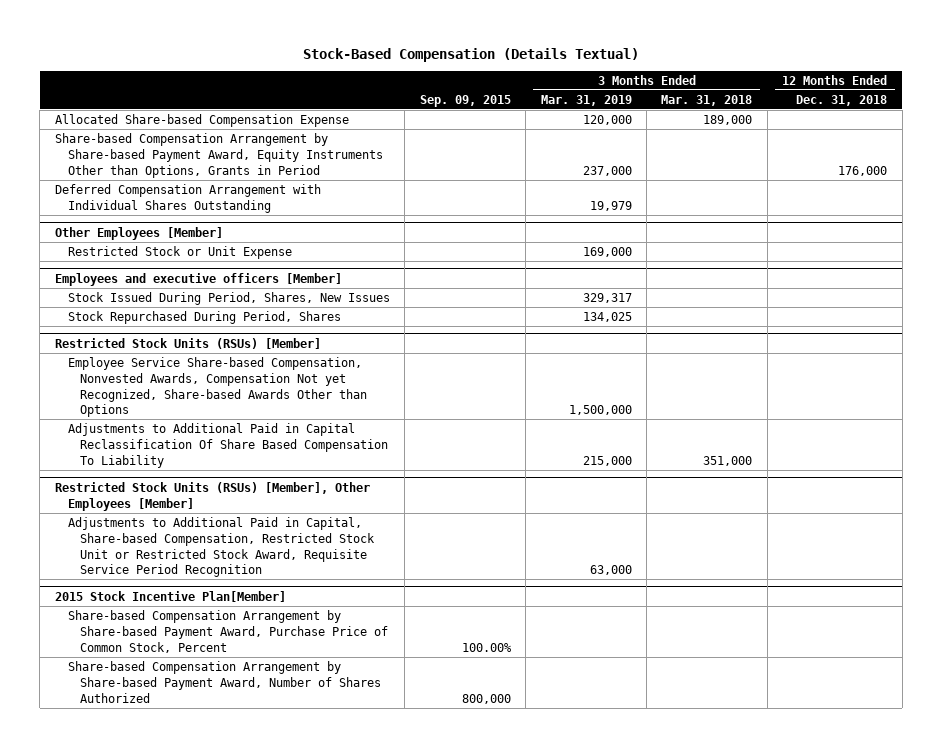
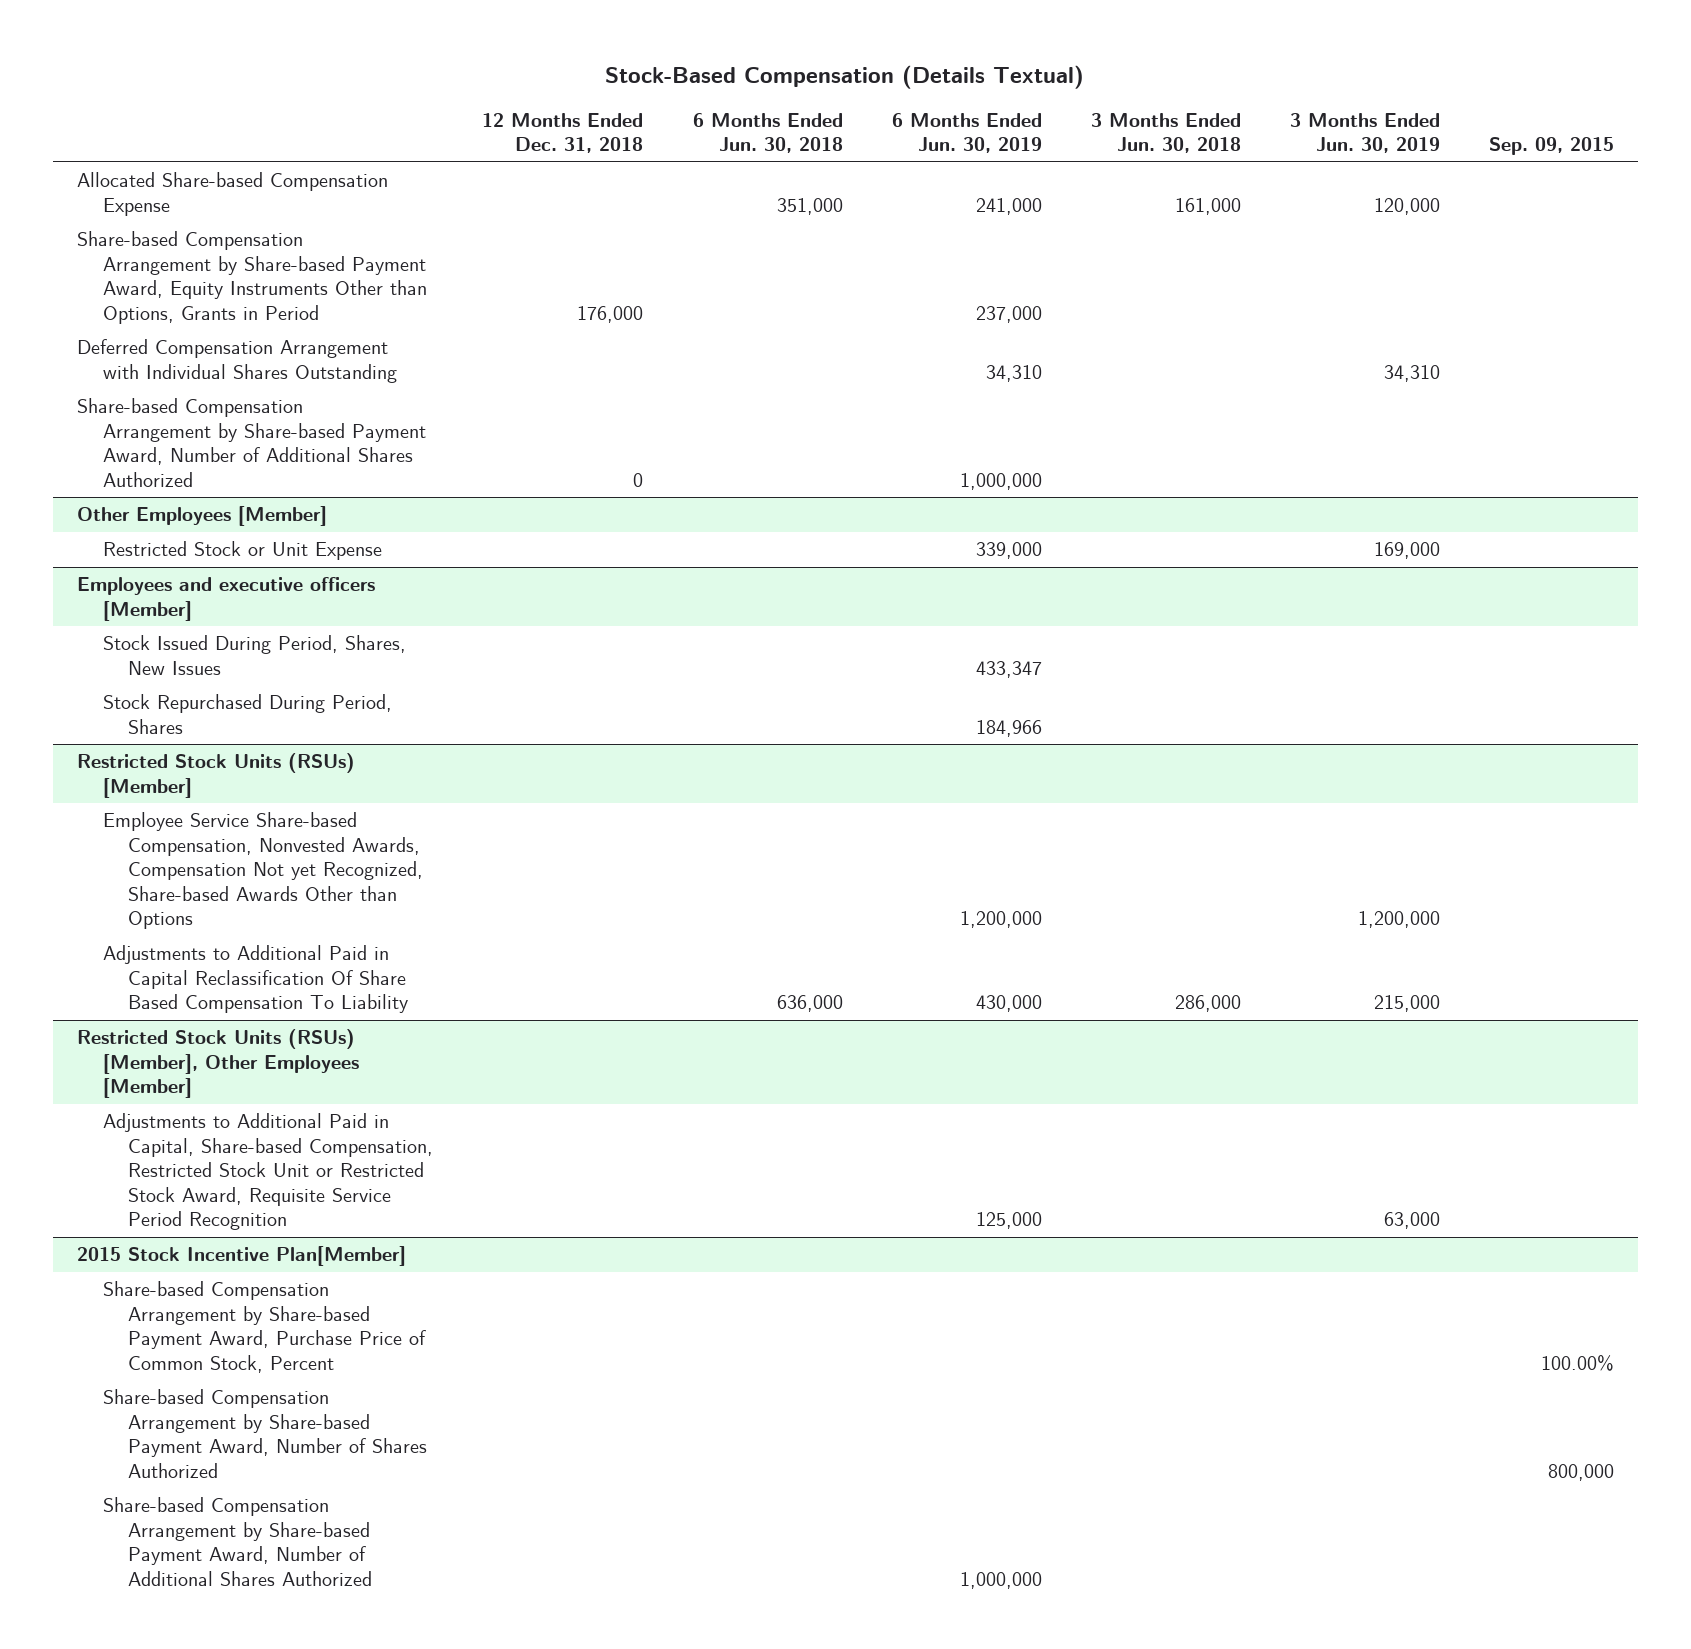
- | Sep. 09, 2015 | 3 Months Ended Mar. 31, 2019 | 3 Months Ended Mar. 31, 2018 | 12 Months Ended Dec. 31, 2018
+ | 12 Months Ended Dec. 31, 2018 | 6 Months Ended Jun. 30, 2018 | 6 Months Ended Jun. 30, 2019 | 3 Months Ended Jun. 30, 2018 | 3 Months Ended Jun. 30, 2019 | Sep. 09, 2015
+ Share-based Compensation Arrangement by Share-based Payment Award, Number of Additional Shares Authorized | 0 | | 1,000,000 | | |
@ 2015 Stock Incentive Plan[Member]
+ Share-based Compensation Arrangement by Share-based Payment Award, Number of Additional Shares Authorized | | | 1,000,000 | | |

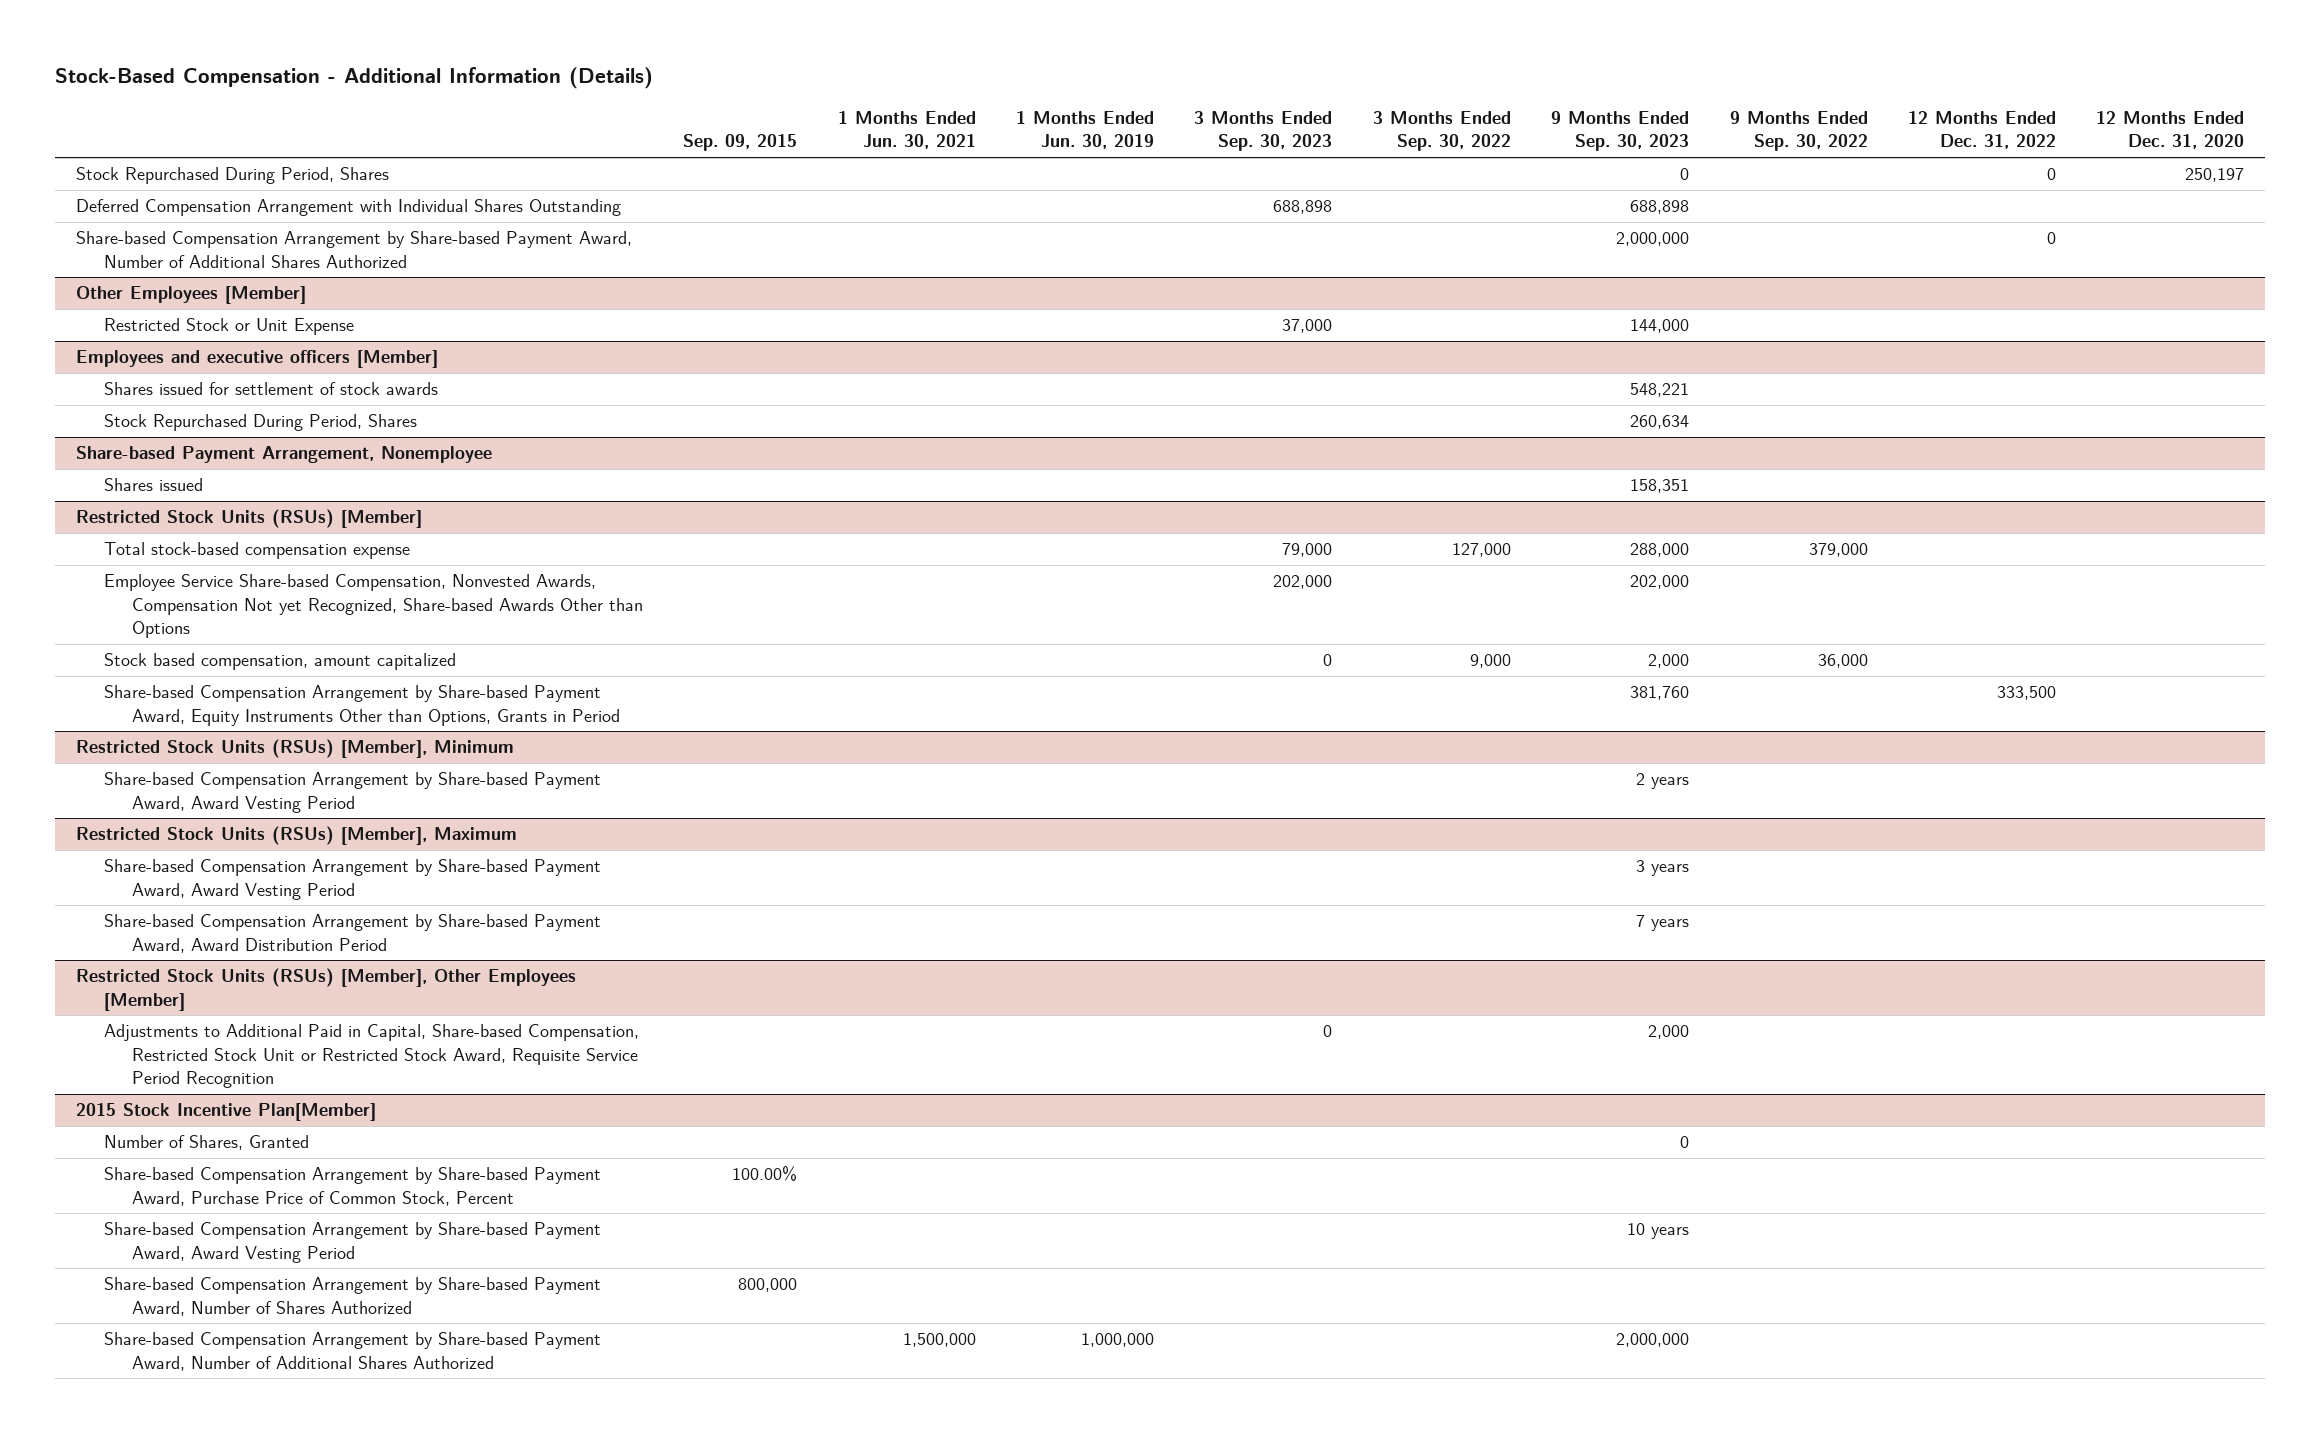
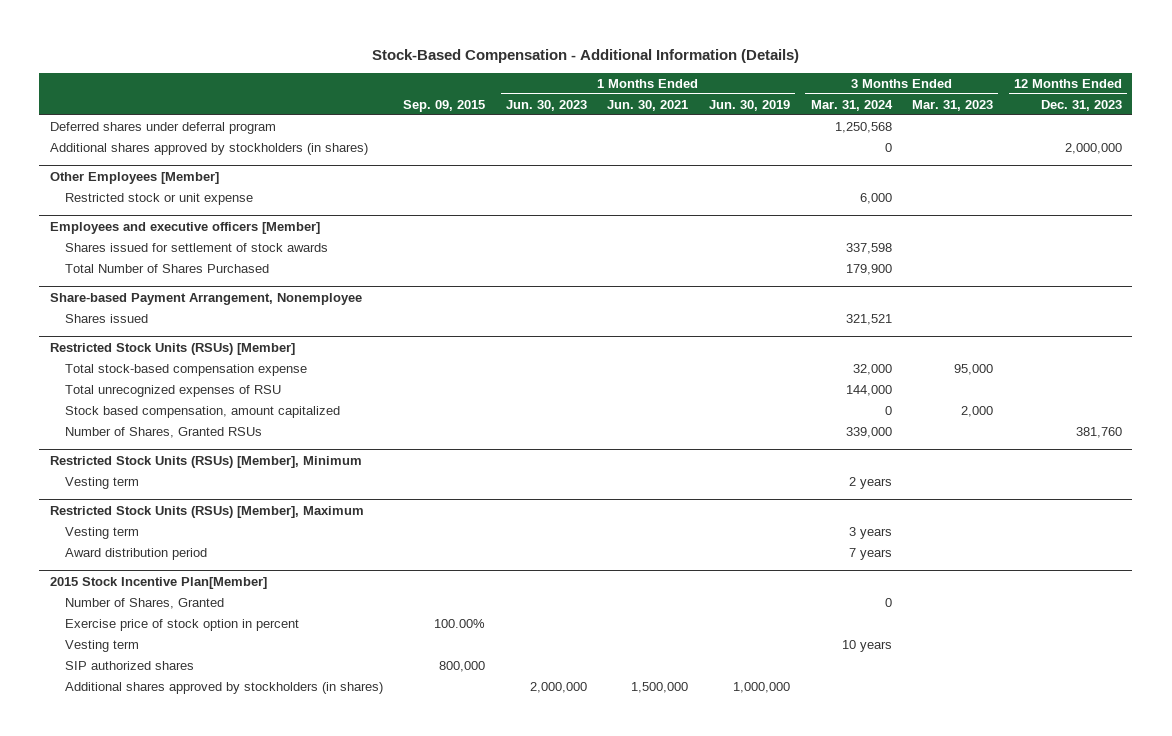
- | Sep. 09, 2015 | 1 Months Ended Jun. 30, 2021 | 1 Months Ended Jun. 30, 2019 | 3 Months Ended Sep. 30, 2023 | 3 Months Ended Sep. 30, 2022 | 9 Months Ended Sep. 30, 2023 | 9 Months Ended Sep. 30, 2022 | 12 Months Ended Dec. 31, 2022 | 12 Months Ended Dec. 31, 2020
+ | Sep. 09, 2015 | 1 Months Ended Jun. 30, 2023 | 1 Months Ended Jun. 30, 2021 | 1 Months Ended Jun. 30, 2019 | 3 Months Ended Mar. 31, 2024 | 3 Months Ended Mar. 31, 2023 | 12 Months Ended Dec. 31, 2023
- Stock Repurchased During Period, Shares | | | | | | 0 | | 0 | 250,197
- Deferred Compensation Arrangement with Individual Shares Outstanding | | | | 688,898 | | 688,898 | | |
- Share-based Compensation Arrangement by Share-based Payment Award, Number of Additional Shares Authorized | | | | | | 2,000,000 | | 0 |
+ Deferred shares under deferral program | | | | | 1,250,568 | |
+ Additional shares approved by stockholders (in shares) | | | | | 0 | | 2,000,000
@ Other Employees [Member]
- Restricted Stock or Unit Expense | | | | 37,000 | | 144,000 | | |
+ Restricted stock or unit expense | | | | | 6,000 | |
@ Employees and executive officers [Member]
- Stock Repurchased During Period, Shares | | | | | | 260,634 | | |
+ Total Number of Shares Purchased | | | | | 179,900 | |
@ Restricted Stock Units (RSUs) [Member]
- Employee Service Share-based Compensation, Nonvested Awards, Compensation Not yet Recognized, Share-based Awards Other than Options | | | | 202,000 | | 202,000 | | |
+ Total unrecognized expenses of RSU | | | | | 144,000 | |
- Share-based Compensation Arrangement by Share-based Payment Award, Equity Instruments Other than Options, Grants in Period | | | | | | 381,760 | | 333,500 |
+ Number of Shares, Granted RSUs | | | | | 339,000 | | 381,760
@ Restricted Stock Units (RSUs) [Member], Minimum
- Share-based Compensation Arrangement by Share-based Payment Award, Award Vesting Period | | | | | | 2 years | | |
+ Vesting term | | | | | 2 years | |
@ Restricted Stock Units (RSUs) [Member], Maximum
- Share-based Compensation Arrangement by Share-based Payment Award, Award Vesting Period | | | | | | 3 years | | |
- Share-based Compensation Arrangement by Share-based Payment Award, Award Distribution Period | | | | | | 7 years | | |
- Restricted Stock Units (RSUs) [Member], Other Employees [Member]
- Adjustments to Additional Paid in Capital, Share-based Compensation, Restricted Stock Unit or Restricted Stock Award, Requisite Service Period Recognition | | | | 0 | | 2,000 | | |
@ Restricted Stock Units (RSUs) [Member], Maximum
+ Vesting term | | | | | 3 years | |
+ Award distribution period | | | | | 7 years | |
@ 2015 Stock Incentive Plan[Member]
- Share-based Compensation Arrangement by Share-based Payment Award, Purchase Price of Common Stock, Percent | 100.00% | | | | | | | |
- Share-based Compensation Arrangement by Share-based Payment Award, Award Vesting Period | | | | | | 10 years | | |
- Share-based Compensation Arrangement by Share-based Payment Award, Number of Shares Authorized | 800,000 | | | | | | | |
- Share-based Compensation Arrangement by Share-based Payment Award, Number of Additional Shares Authorized | | 1,500,000 | 1,000,000 | | | 2,000,000 | | |
+ Exercise price of stock option in percent | 100.00% | | | | | |
+ Vesting term | | | | | 10 years | |
+ SIP authorized shares | 800,000 | | | | | |
+ Additional shares approved by stockholders (in shares) | | 2,000,000 | 1,500,000 | 1,000,000 | | |

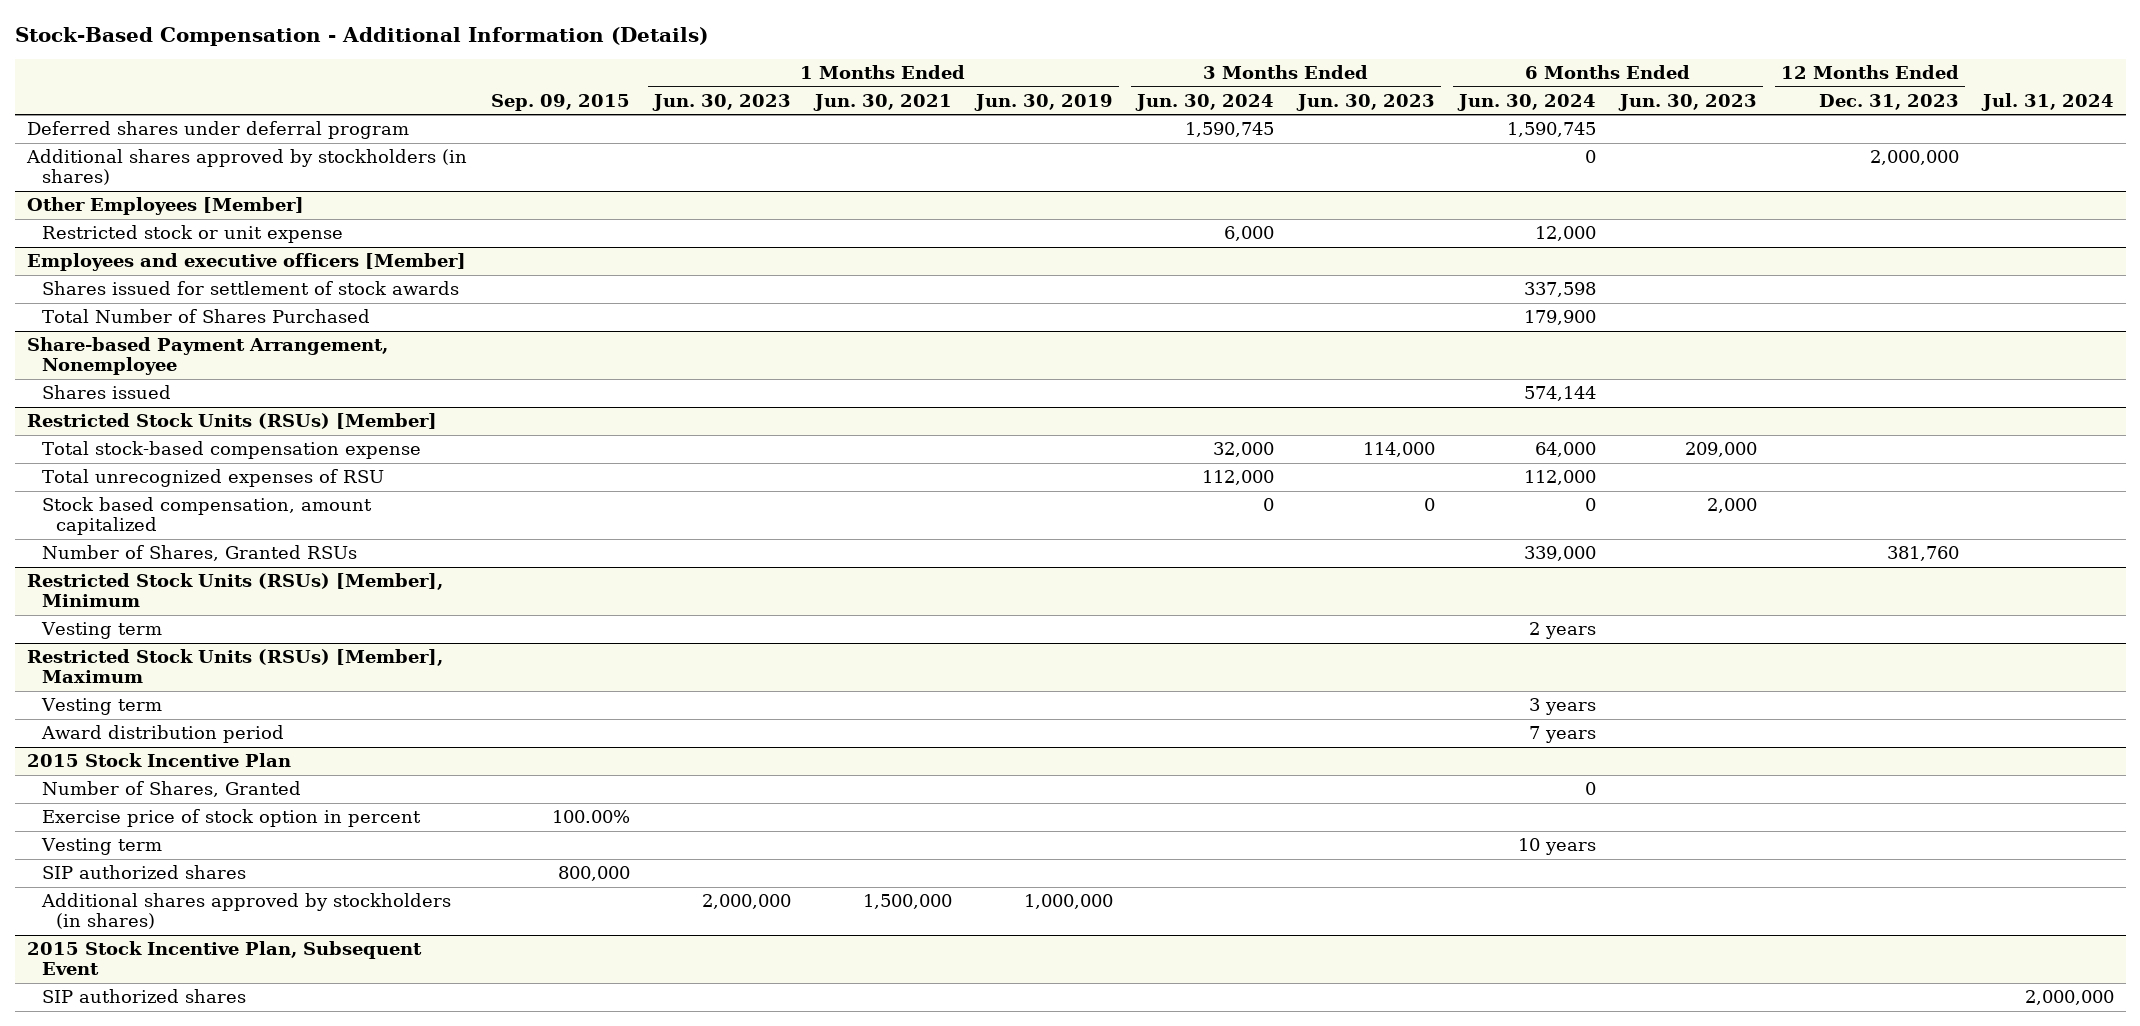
- | Sep. 09, 2015 | 1 Months Ended Jun. 30, 2023 | 1 Months Ended Jun. 30, 2021 | 1 Months Ended Jun. 30, 2019 | 3 Months Ended Mar. 31, 2024 | 3 Months Ended Mar. 31, 2023 | 12 Months Ended Dec. 31, 2023
+ | Sep. 09, 2015 | 1 Months Ended Jun. 30, 2023 | 1 Months Ended Jun. 30, 2021 | 1 Months Ended Jun. 30, 2019 | 3 Months Ended Jun. 30, 2024 | 3 Months Ended Jun. 30, 2023 | 6 Months Ended Jun. 30, 2024 | 6 Months Ended Jun. 30, 2023 | 12 Months Ended Dec. 31, 2023 | Jul. 31, 2024
- 2015 Stock Incentive Plan[Member]
+ 2015 Stock Incentive Plan
+ 2015 Stock Incentive Plan, Subsequent Event
+ SIP authorized shares | | | | | | | | | | 2,000,000

